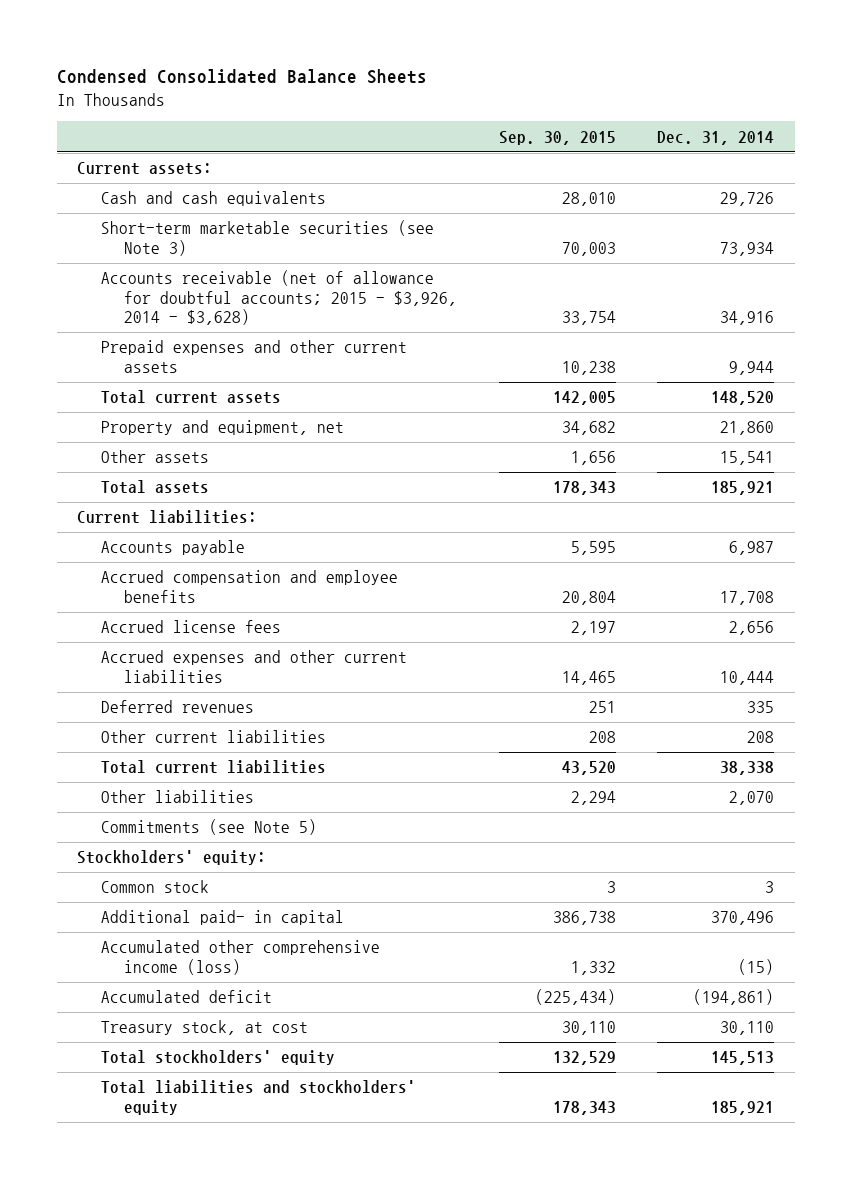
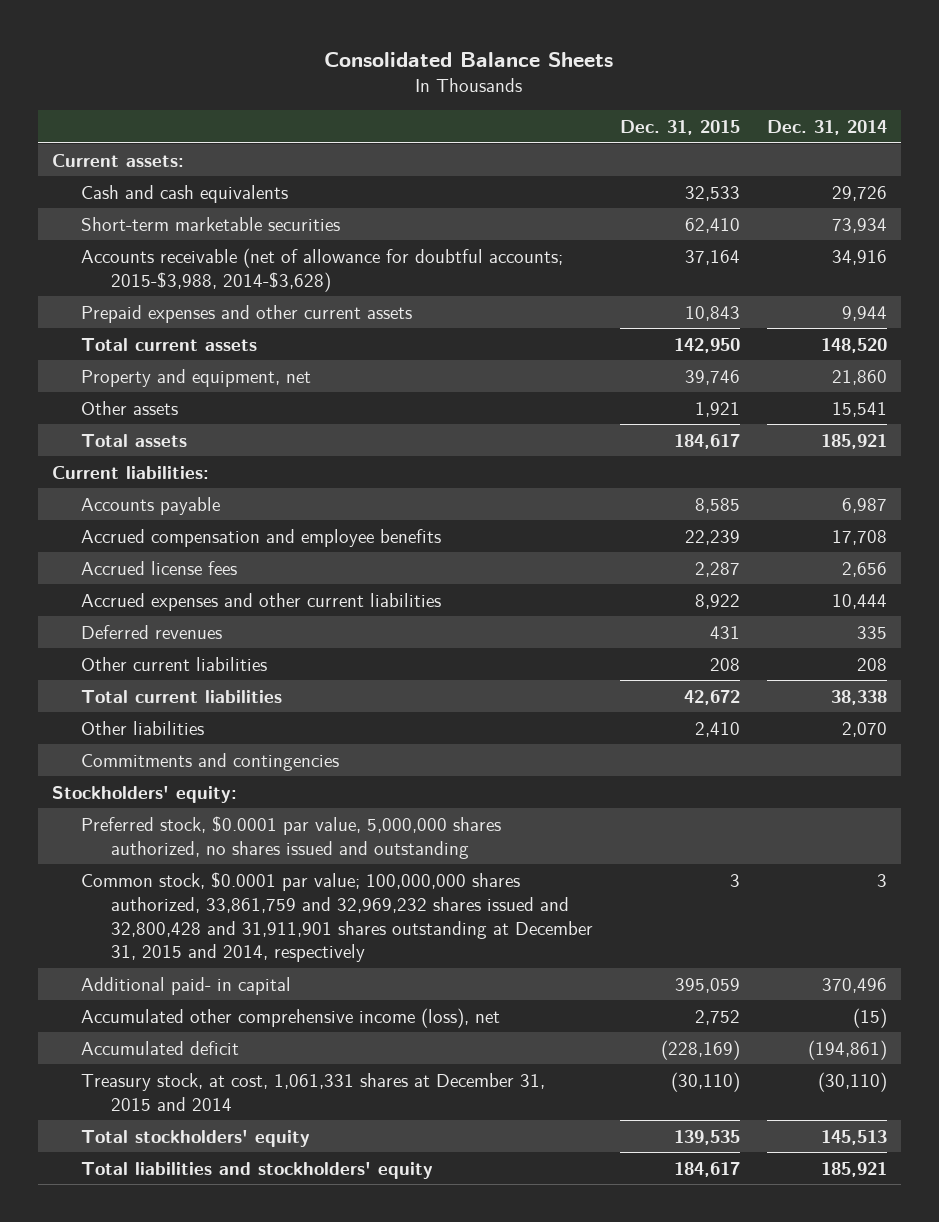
- Condensed Consolidated Balance Sheets
+ Consolidated Balance Sheets
- | Sep. 30, 2015 | Dec. 31, 2014
+ | Dec. 31, 2015 | Dec. 31, 2014
- Short-term marketable securities (see Note 3) | 70,003 | 73,934
- Accounts receivable (net of allowance for doubtful accounts; 2015 - $3,926, 2014 - $3,628) | 33,754 | 34,916
+ Short-term marketable securities | 62,410 | 73,934
+ Accounts receivable (net of allowance for doubtful accounts; 2015-$3,988, 2014-$3,628) | 37,164 | 34,916
- Commitments (see Note 5)
+ Commitments and contingencies
- Common stock | 3 | 3
+ Preferred stock, $0.0001 par value, 5,000,000 shares authorized, no shares issued and outstanding
+ Common stock, $0.0001 par value; 100,000,000 shares authorized, 33,861,759 and 32,969,232 shares issued and 32,800,428 and 31,911,901 shares outstanding at December 31, 2015 and 2014, respectively | 3 | 3
- Accumulated other comprehensive income (loss) | 1,332 | (15)
+ Accumulated other comprehensive income (loss), net | 2,752 | (15)
- Treasury stock, at cost | 30,110 | 30,110
+ Treasury stock, at cost, 1,061,331 shares at December 31, 2015 and 2014 | (30,110) | (30,110)

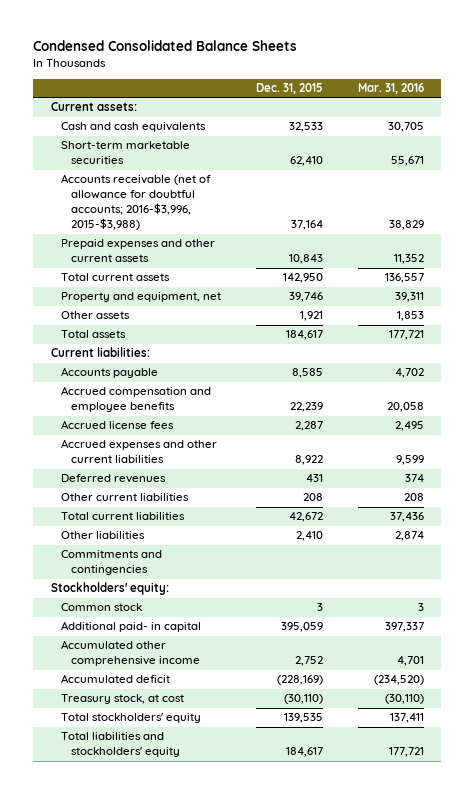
- Consolidated Balance Sheets
+ Condensed Consolidated Balance Sheets
- | Dec. 31, 2015 | Dec. 31, 2014
+ | Dec. 31, 2015 | Mar. 31, 2016
- Accounts receivable (net of allowance for doubtful accounts; 2015-$3,988, 2014-$3,628) | 37,164 | 34,916
+ Accounts receivable (net of allowance for doubtful accounts; 2016-$3,996, 2015-$3,988) | 37,164 | 38,829
- Preferred stock, $0.0001 par value, 5,000,000 shares authorized, no shares issued and outstanding
- Common stock, $0.0001 par value; 100,000,000 shares authorized, 33,861,759 and 32,969,232 shares issued and 32,800,428 and 31,911,901 shares outstanding at December 31, 2015 and 2014, respectively | 3 | 3
+ Common stock | 3 | 3
- Accumulated other comprehensive income (loss), net | 2,752 | (15)
+ Accumulated other comprehensive income | 2,752 | 4,701
- Treasury stock, at cost, 1,061,331 shares at December 31, 2015 and 2014 | (30,110) | (30,110)
+ Treasury stock, at cost | (30,110) | (30,110)

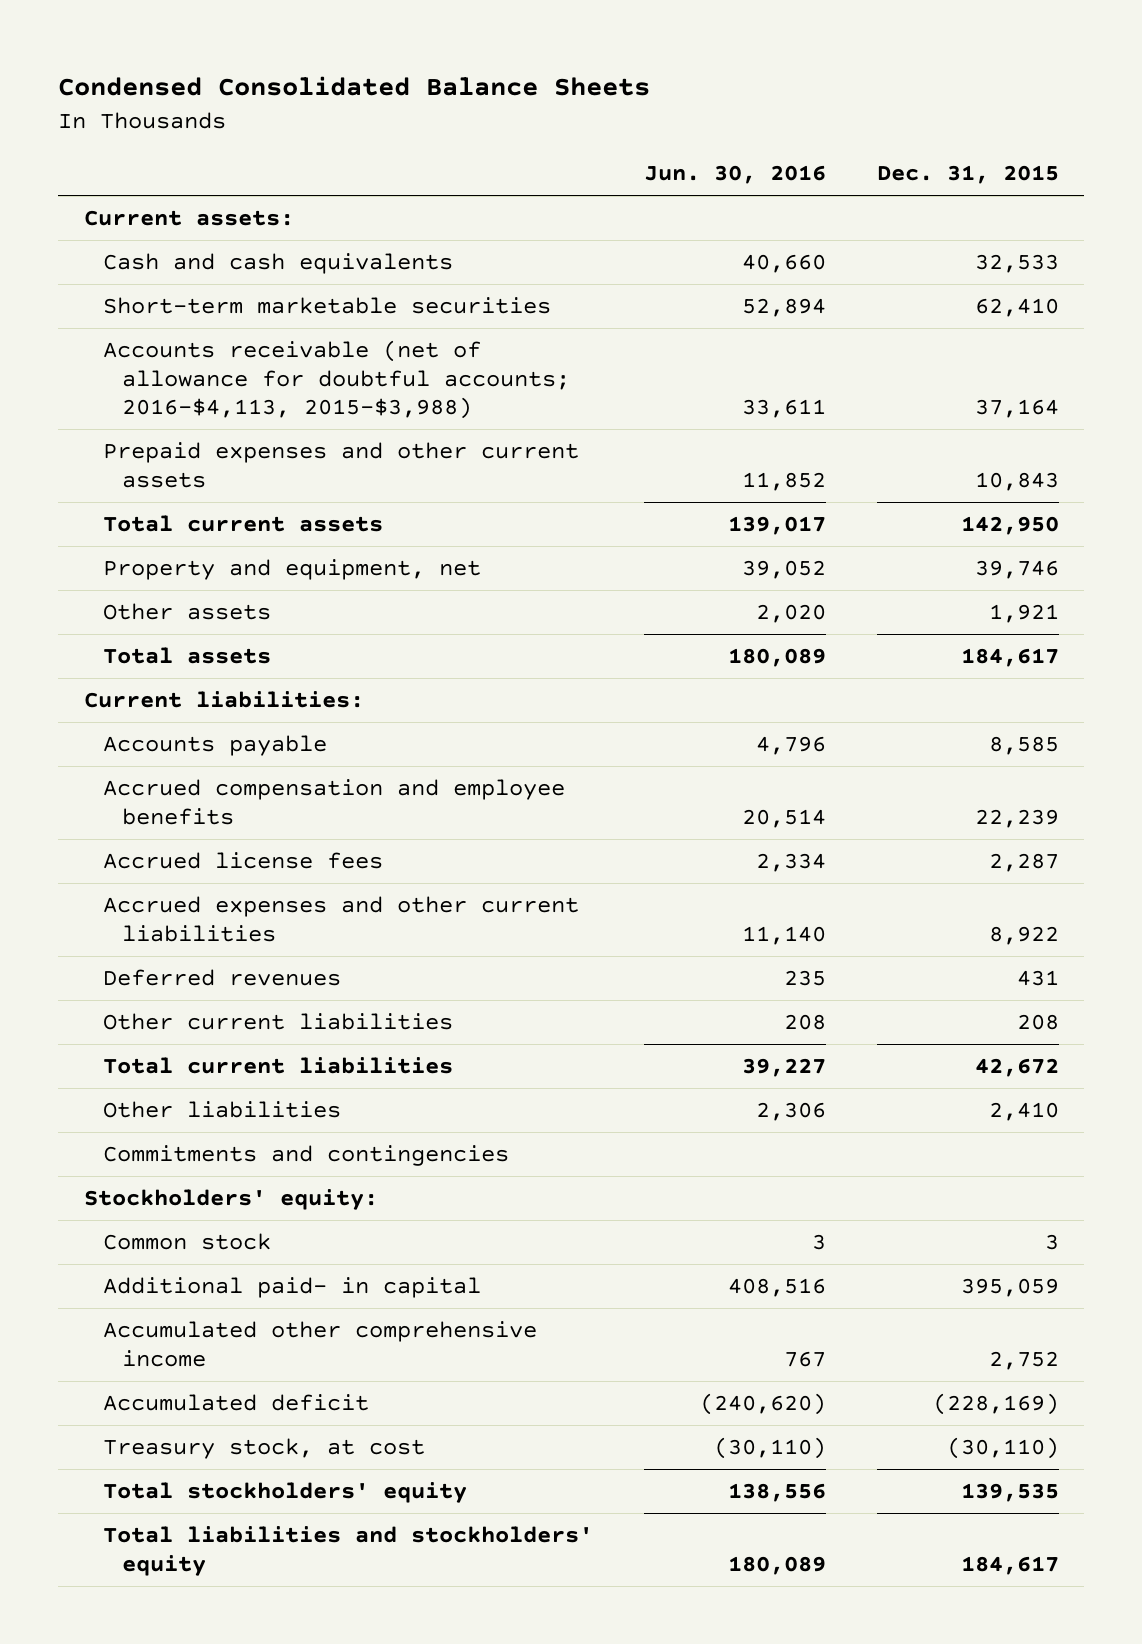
- | Dec. 31, 2015 | Mar. 31, 2016
+ | Jun. 30, 2016 | Dec. 31, 2015
- Accounts receivable (net of allowance for doubtful accounts; 2016-$3,996, 2015-$3,988) | 37,164 | 38,829
+ Accounts receivable (net of allowance for doubtful accounts; 2016-$4,113, 2015-$3,988) | 33,611 | 37,164

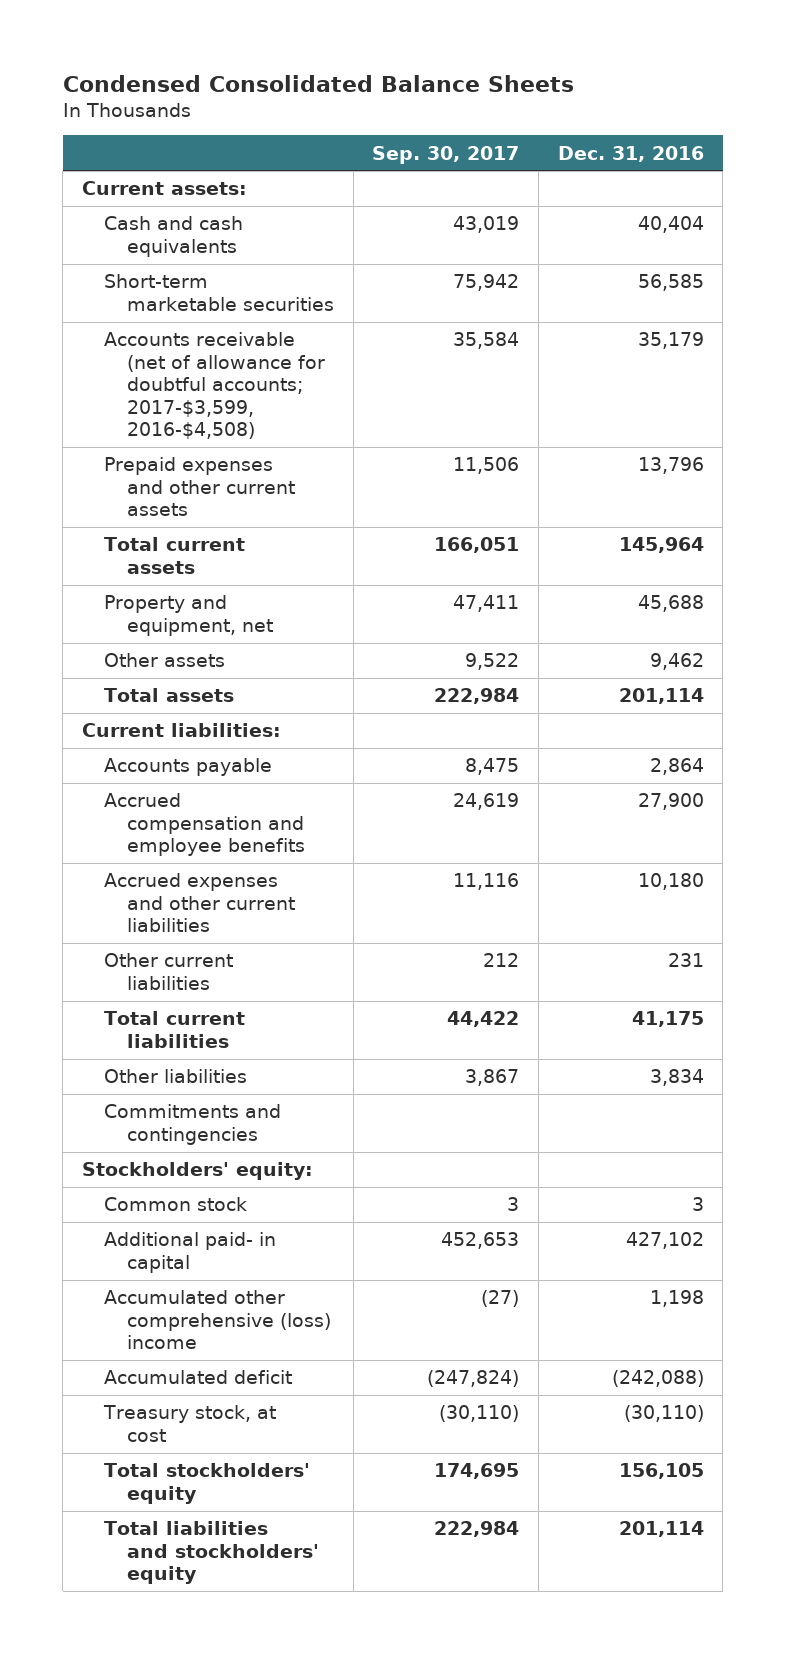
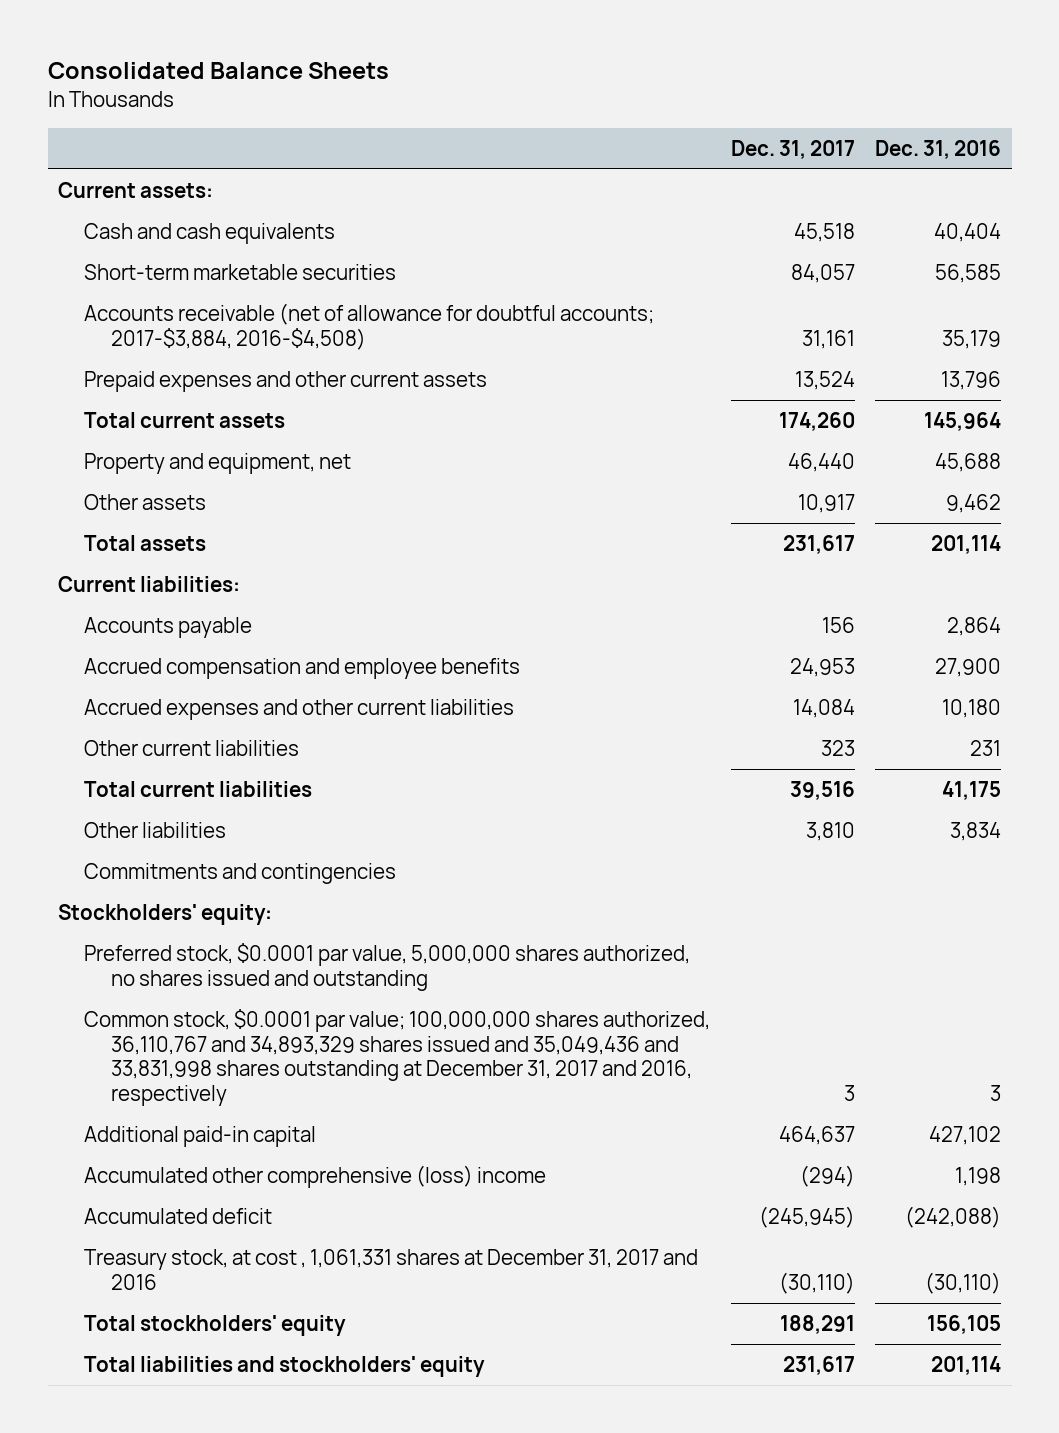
- Condensed Consolidated Balance Sheets
+ Consolidated Balance Sheets
- | Sep. 30, 2017 | Dec. 31, 2016
+ | Dec. 31, 2017 | Dec. 31, 2016
- Accounts receivable (net of allowance for doubtful accounts; 2017-$3,599, 2016-$4,508) | 35,584 | 35,179
+ Accounts receivable (net of allowance for doubtful accounts; 2017-$3,884, 2016-$4,508) | 31,161 | 35,179
- Common stock | 3 | 3
- Additional paid- in capital | 452,653 | 427,102
+ Preferred stock, $0.0001 par value, 5,000,000 shares authorized, no shares issued and outstanding
+ Common stock, $0.0001 par value; 100,000,000 shares authorized, 36,110,767 and 34,893,329 shares issued and 35,049,436 and 33,831,998 shares outstanding at December 31, 2017 and 2016, respectively | 3 | 3
+ Additional paid-in capital | 464,637 | 427,102
- Treasury stock, at cost | (30,110) | (30,110)
+ Treasury stock, at cost , 1,061,331 shares at December 31, 2017 and 2016 | (30,110) | (30,110)

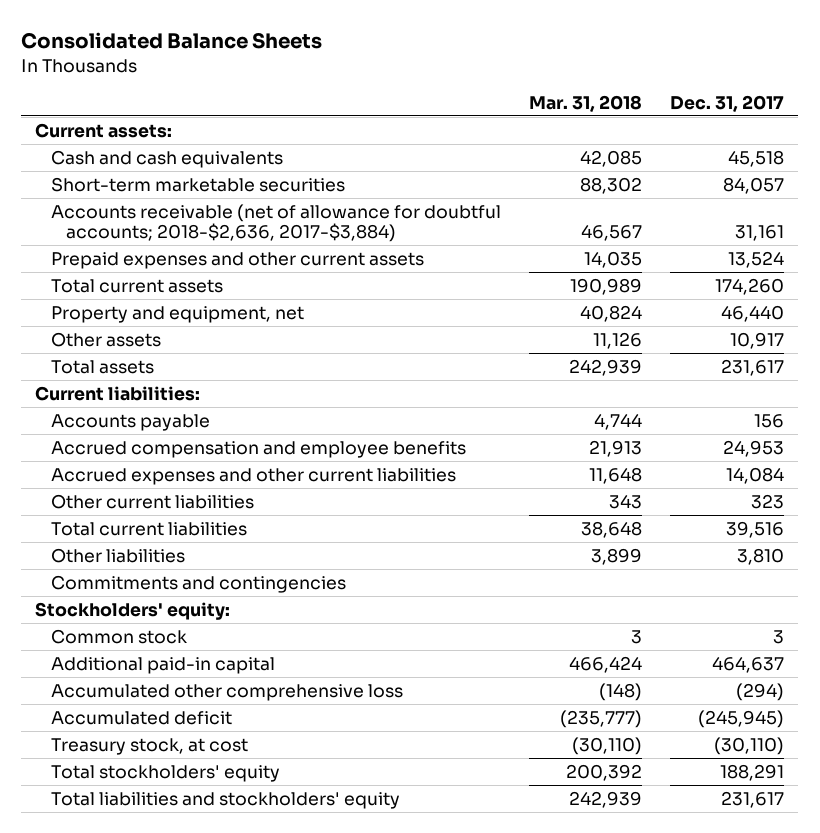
- | Dec. 31, 2017 | Dec. 31, 2016
+ | Mar. 31, 2018 | Dec. 31, 2017
- Accounts receivable (net of allowance for doubtful accounts; 2017-$3,884, 2016-$4,508) | 31,161 | 35,179
+ Accounts receivable (net of allowance for doubtful accounts; 2018-$2,636, 2017-$3,884) | 46,567 | 31,161
- Preferred stock, $0.0001 par value, 5,000,000 shares authorized, no shares issued and outstanding
- Common stock, $0.0001 par value; 100,000,000 shares authorized, 36,110,767 and 34,893,329 shares issued and 35,049,436 and 33,831,998 shares outstanding at December 31, 2017 and 2016, respectively | 3 | 3
+ Common stock | 3 | 3
- Accumulated other comprehensive (loss) income | (294) | 1,198
+ Accumulated other comprehensive loss | (148) | (294)
- Treasury stock, at cost , 1,061,331 shares at December 31, 2017 and 2016 | (30,110) | (30,110)
+ Treasury stock, at cost | (30,110) | (30,110)

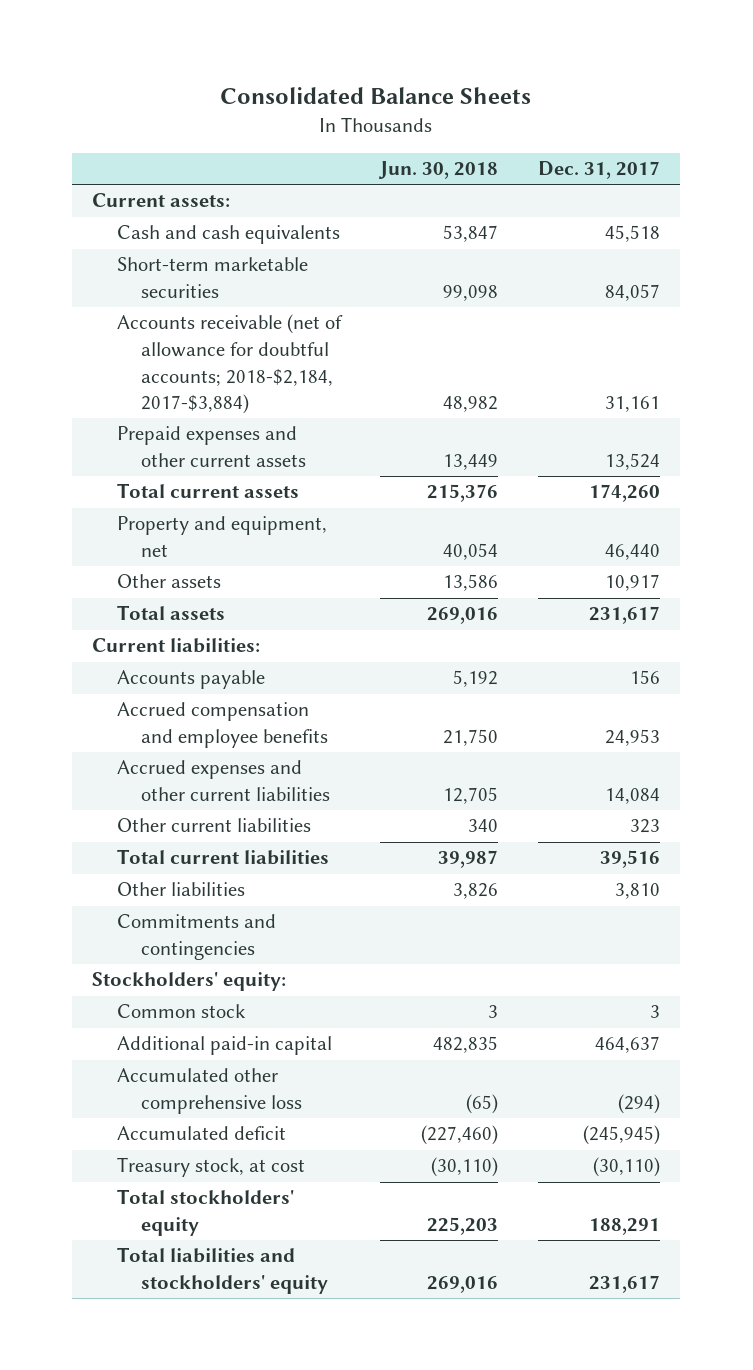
- | Mar. 31, 2018 | Dec. 31, 2017
+ | Jun. 30, 2018 | Dec. 31, 2017
- Accounts receivable (net of allowance for doubtful accounts; 2018-$2,636, 2017-$3,884) | 46,567 | 31,161
+ Accounts receivable (net of allowance for doubtful accounts; 2018-$2,184, 2017-$3,884) | 48,982 | 31,161

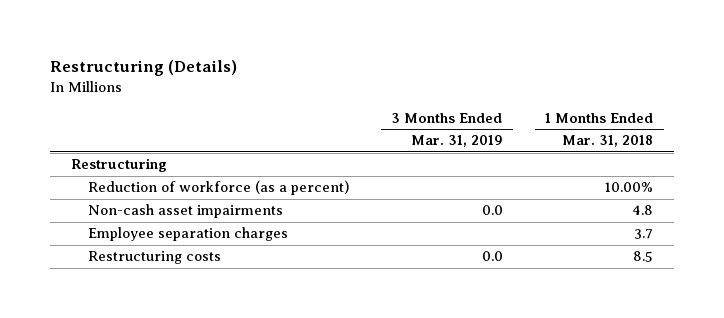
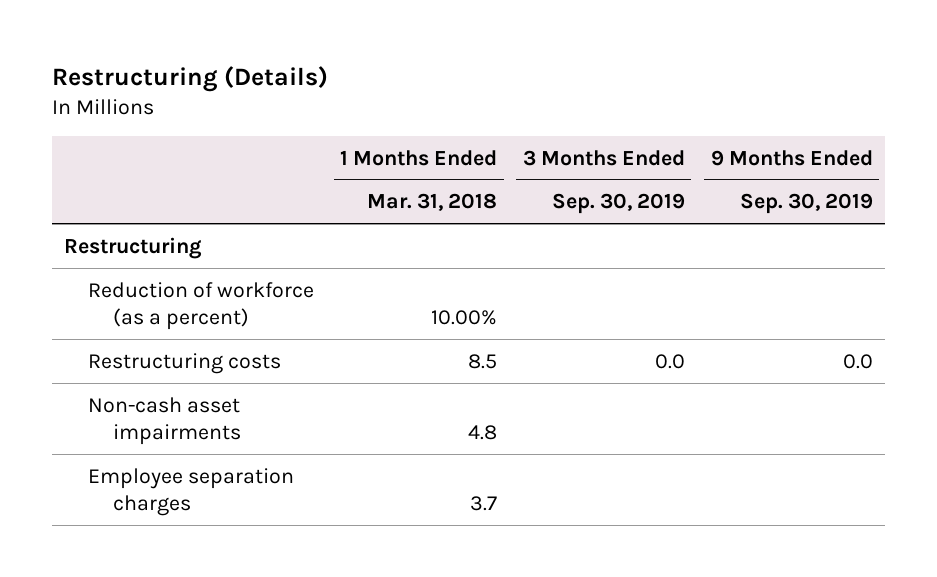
- | 3 Months Ended Mar. 31, 2019 | 1 Months Ended Mar. 31, 2018
+ | 1 Months Ended Mar. 31, 2018 | 3 Months Ended Sep. 30, 2019 | 9 Months Ended Sep. 30, 2019
moved up: Restructuring costs | 8.5 | 0.0 | 0.0

